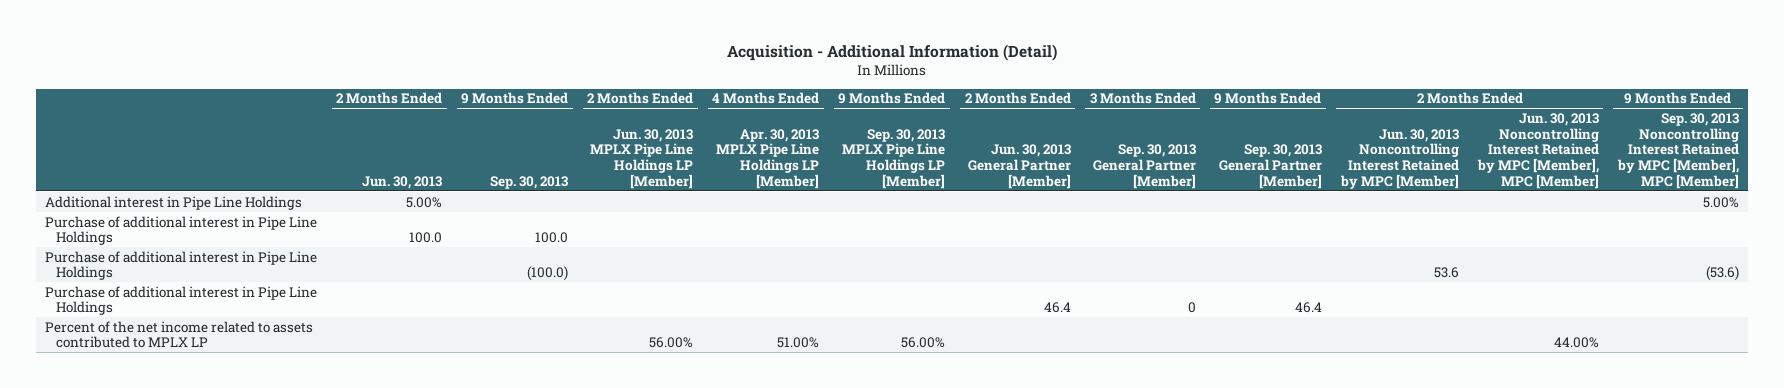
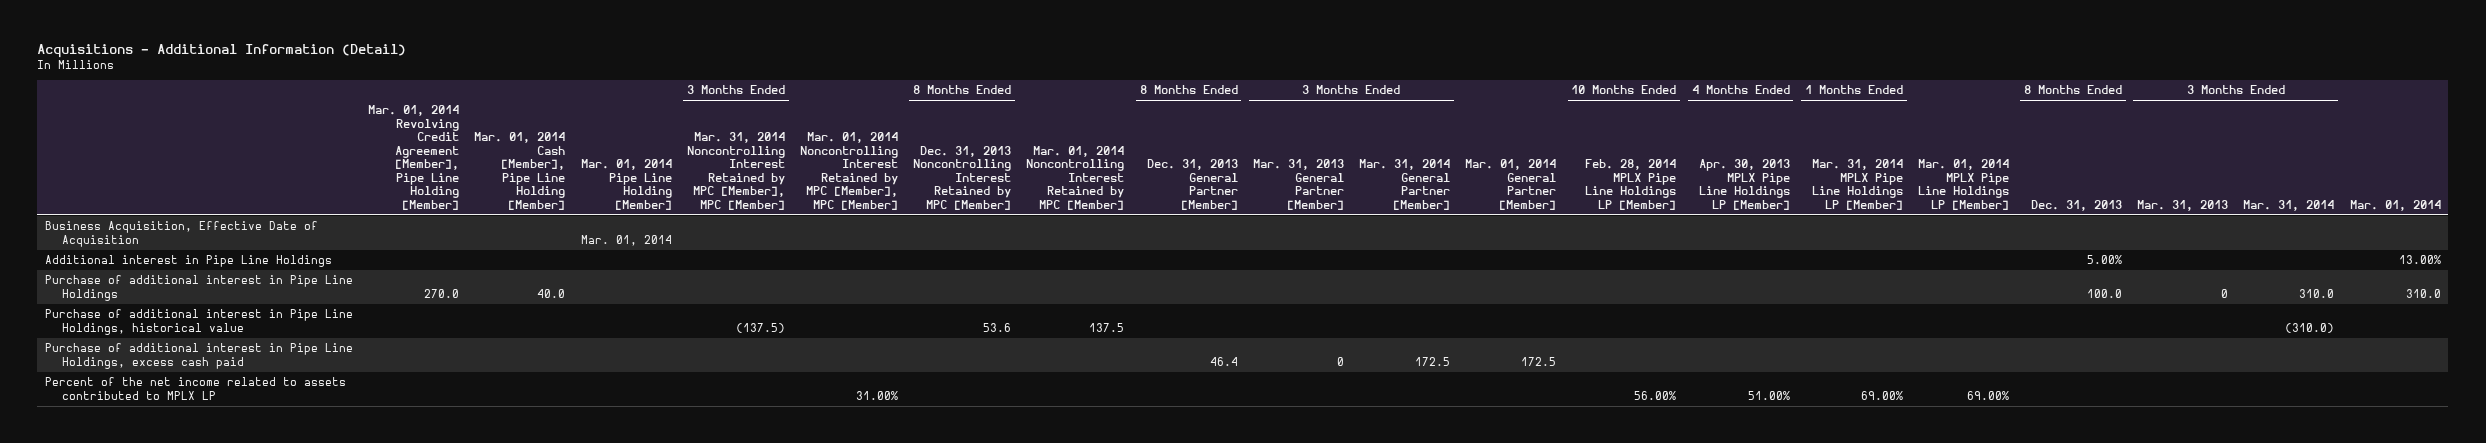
- Acquisition - Additional Information (Detail)
+ Acquisitions - Additional Information (Detail)
- | 2 Months Ended Jun. 30, 2013 | 9 Months Ended Sep. 30, 2013 | 2 Months Ended Jun. 30, 2013 MPLX Pipe Line Holdings LP [Member] | 4 Months Ended Apr. 30, 2013 MPLX Pipe Line Holdings LP [Member] | 9 Months Ended Sep. 30, 2013 MPLX Pipe Line Holdings LP [Member] | 2 Months Ended Jun. 30, 2013 General Partner [Member] | 3 Months Ended Sep. 30, 2013 General Partner [Member] | 9 Months Ended Sep. 30, 2013 General Partner [Member] | 2 Months Ended Jun. 30, 2013 Noncontrolling Interest Retained by MPC [Member] | 2 Months Ended Jun. 30, 2013 Noncontrolling Interest Retained by MPC [Member], MPC [Member] | 9 Months Ended Sep. 30, 2013 Noncontrolling Interest Retained by MPC [Member], MPC [Member]
+ | Mar. 01, 2014 Revolving Credit Agreement [Member], Pipe Line Holding [Member] | Mar. 01, 2014 Cash [Member], Pipe Line Holding [Member] | Mar. 01, 2014 Pipe Line Holding [Member] | 3 Months Ended Mar. 31, 2014 Noncontrolling Interest Retained by MPC [Member], MPC [Member] | Mar. 01, 2014 Noncontrolling Interest Retained by MPC [Member], MPC [Member] | 8 Months Ended Dec. 31, 2013 Noncontrolling Interest Retained by MPC [Member] | Mar. 01, 2014 Noncontrolling Interest Retained by MPC [Member] | 8 Months Ended Dec. 31, 2013 General Partner [Member] | 3 Months Ended Mar. 31, 2013 General Partner [Member] | 3 Months Ended Mar. 31, 2014 General Partner [Member] | Mar. 01, 2014 General Partner [Member] | 10 Months Ended Feb. 28, 2014 MPLX Pipe Line Holdings LP [Member] | 4 Months Ended Apr. 30, 2013 MPLX Pipe Line Holdings LP [Member] | 1 Months Ended Mar. 31, 2014 MPLX Pipe Line Holdings LP [Member] | Mar. 01, 2014 MPLX Pipe Line Holdings LP [Member] | 8 Months Ended Dec. 31, 2013 | 3 Months Ended Mar. 31, 2013 | 3 Months Ended Mar. 31, 2014 | Mar. 01, 2014
+ Business Acquisition, Effective Date of Acquisition | | | Mar. 01, 2014 | | | | | | | | | | | | | | | |
- Purchase of additional interest in Pipe Line Holdings | | (100.0) | | | | | | | 53.6 | | (53.6)
- Purchase of additional interest in Pipe Line Holdings | | | | | | 46.4 | 0 | 46.4 | | |
+ Purchase of additional interest in Pipe Line Holdings, historical value | | | | (137.5) | | 53.6 | 137.5 | | | | | | | | | | | (310.0) |
+ Purchase of additional interest in Pipe Line Holdings, excess cash paid | | | | | | | | 46.4 | 0 | 172.5 | 172.5 | | | | | | | |

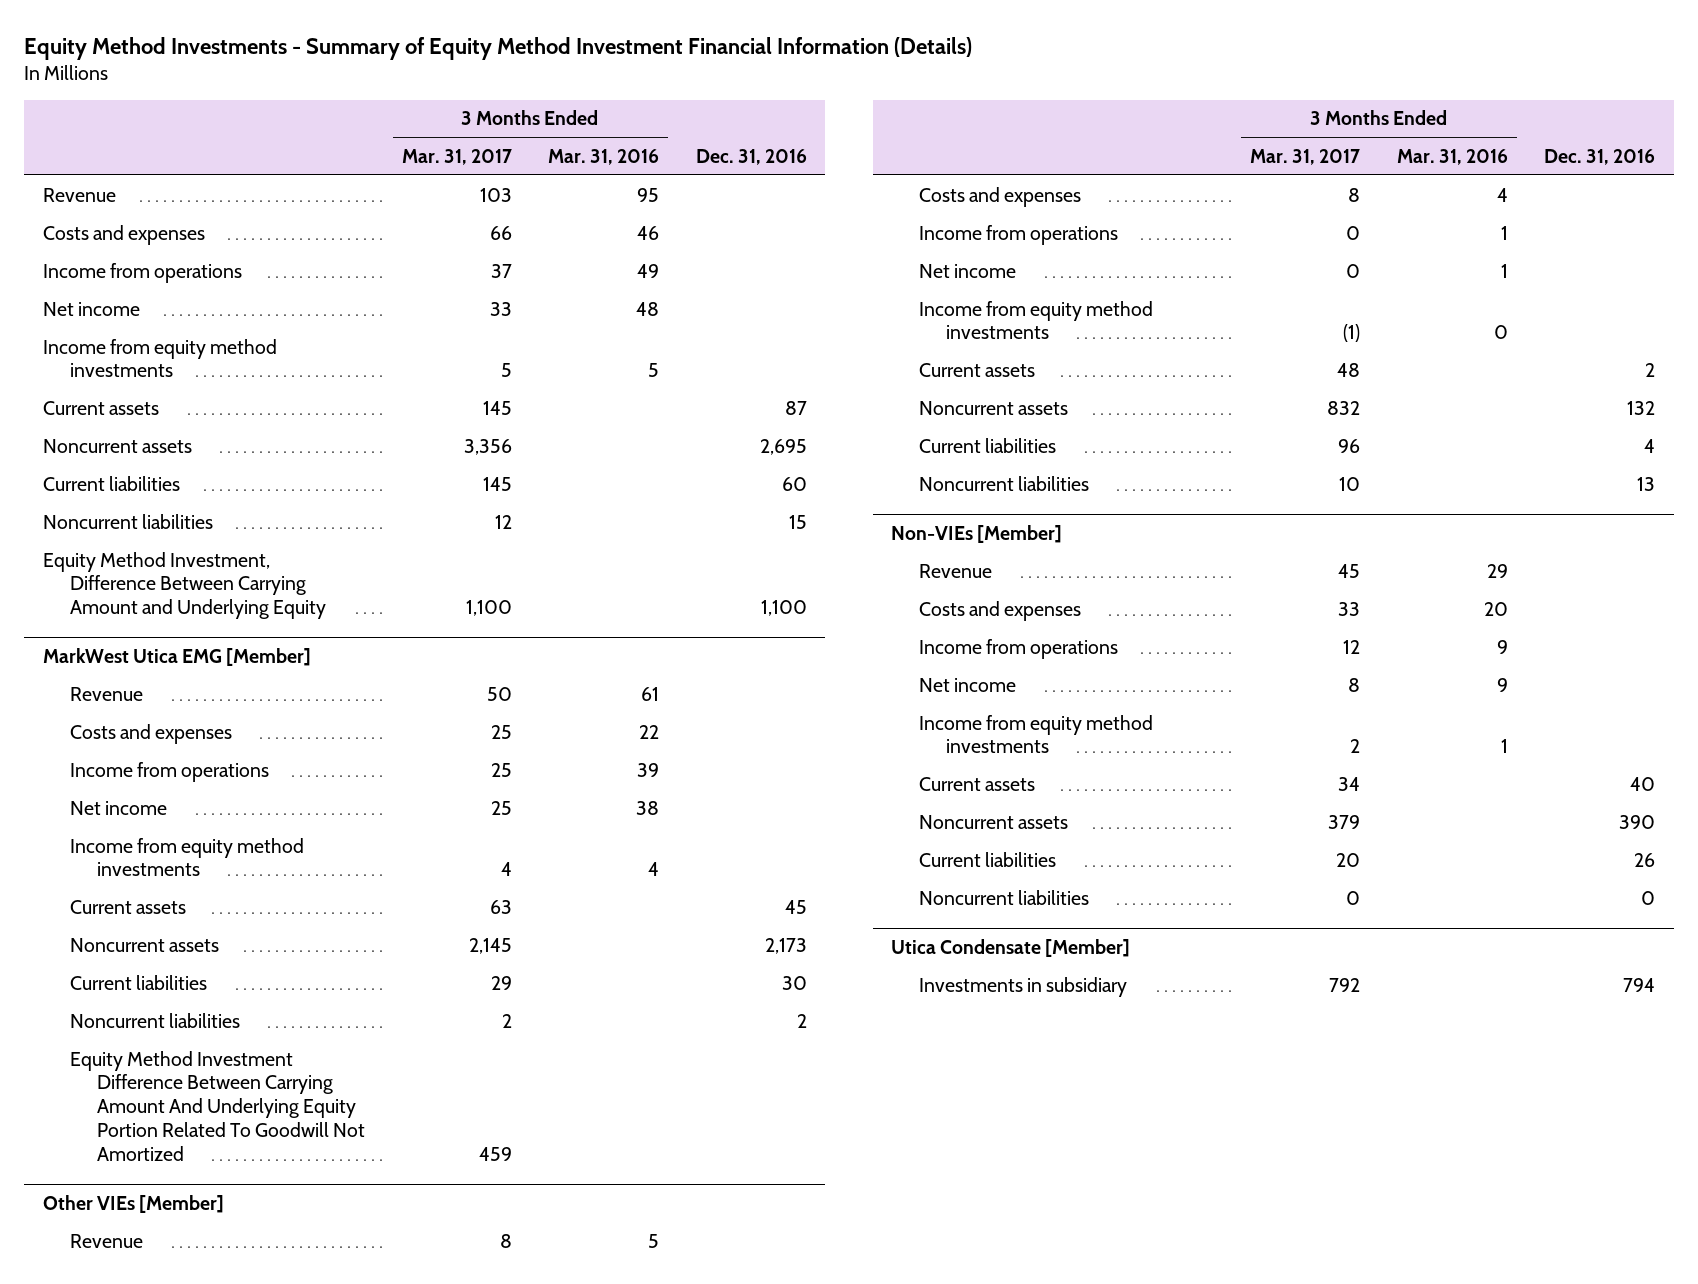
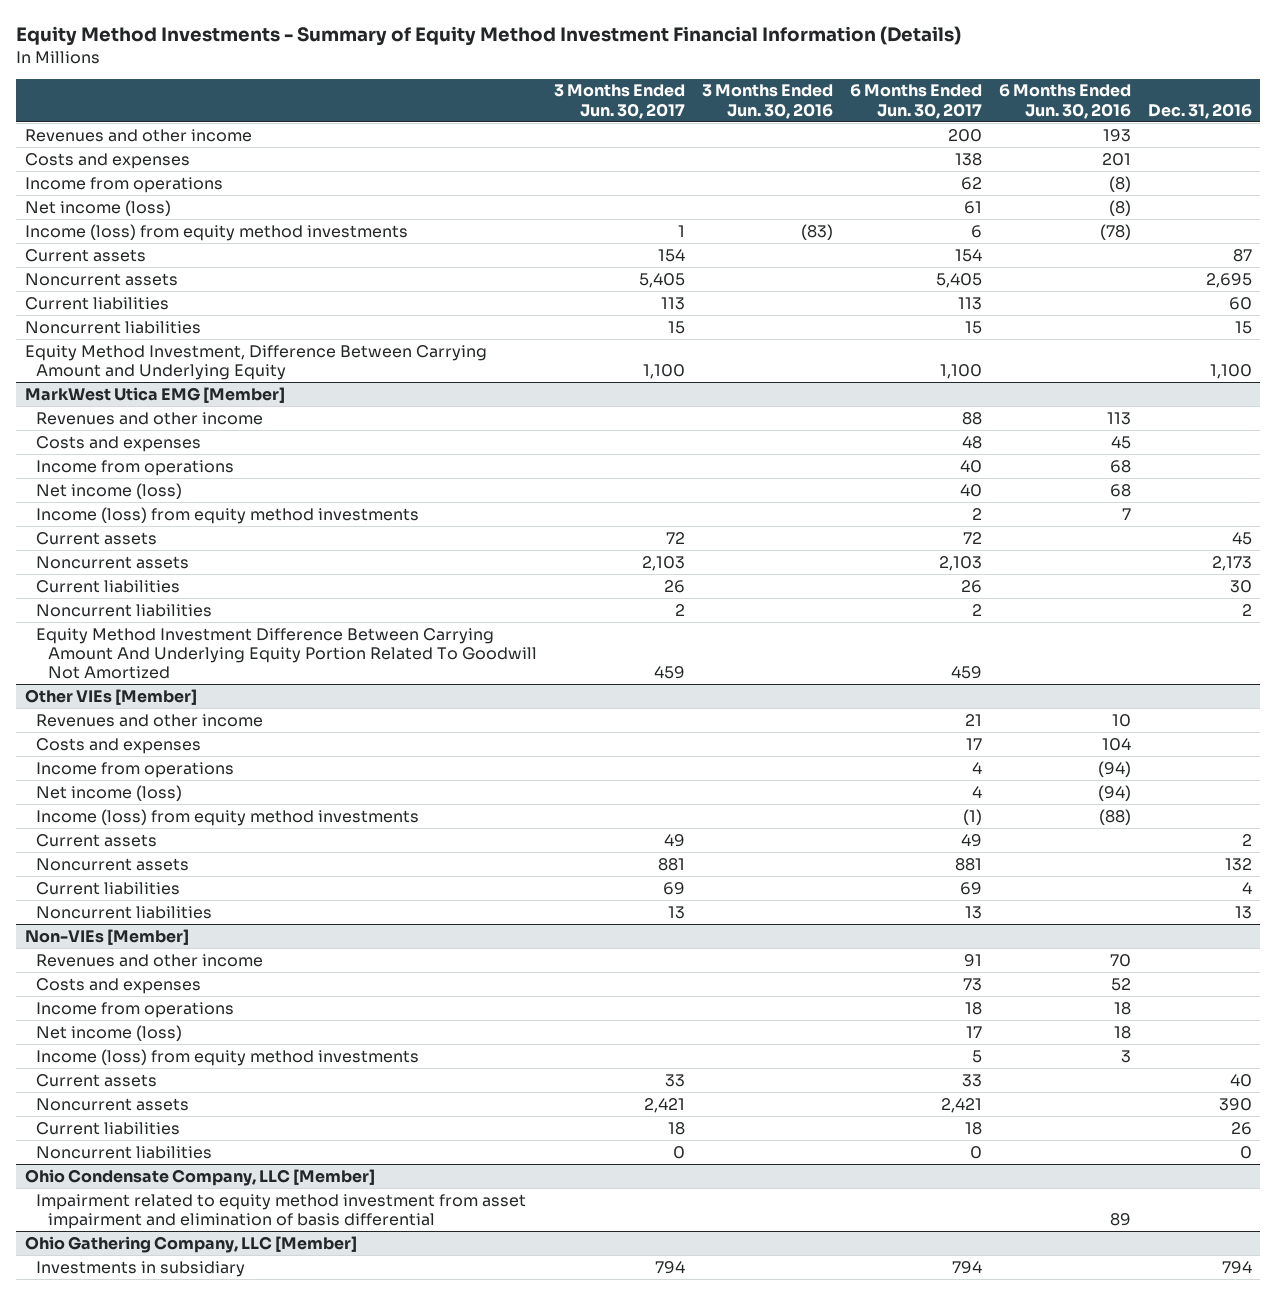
- | 3 Months Ended Mar. 31, 2017 | 3 Months Ended Mar. 31, 2016 | Dec. 31, 2016
+ | 3 Months Ended Jun. 30, 2017 | 3 Months Ended Jun. 30, 2016 | 6 Months Ended Jun. 30, 2017 | 6 Months Ended Jun. 30, 2016 | Dec. 31, 2016
- Revenue | 103 | 95 |
+ Revenues and other income | | | 200 | 193 |
- Net income | 33 | 48 |
- Income from equity method investments | 5 | 5 |
+ Net income (loss) | | | 61 | (8) |
+ Income (loss) from equity method investments | 1 | (83) | 6 | (78) |
@ MarkWest Utica EMG [Member]
- Revenue | 50 | 61 |
+ Revenues and other income | | | 88 | 113 |
- Net income | 25 | 38 |
- Income from equity method investments | 4 | 4 |
+ Net income (loss) | | | 40 | 68 |
+ Income (loss) from equity method investments | | | 2 | 7 |
@ Other VIEs [Member]
- Revenue | 8 | 5 |
+ Revenues and other income | | | 21 | 10 |
- Net income | 0 | 1 |
- Income from equity method investments | (1) | 0 |
+ Net income (loss) | | | 4 | (94) |
+ Income (loss) from equity method investments | | | (1) | (88) |
@ Non-VIEs [Member]
- Revenue | 45 | 29 |
+ Revenues and other income | | | 91 | 70 |
- Net income | 8 | 9 |
- Income from equity method investments | 2 | 1 |
+ Net income (loss) | | | 17 | 18 |
+ Income (loss) from equity method investments | | | 5 | 3 |
- Utica Condensate [Member]
+ Ohio Condensate Company, LLC [Member]
+ Impairment related to equity method investment from asset impairment and elimination of basis differential | | | | 89 |
+ Ohio Gathering Company, LLC [Member]

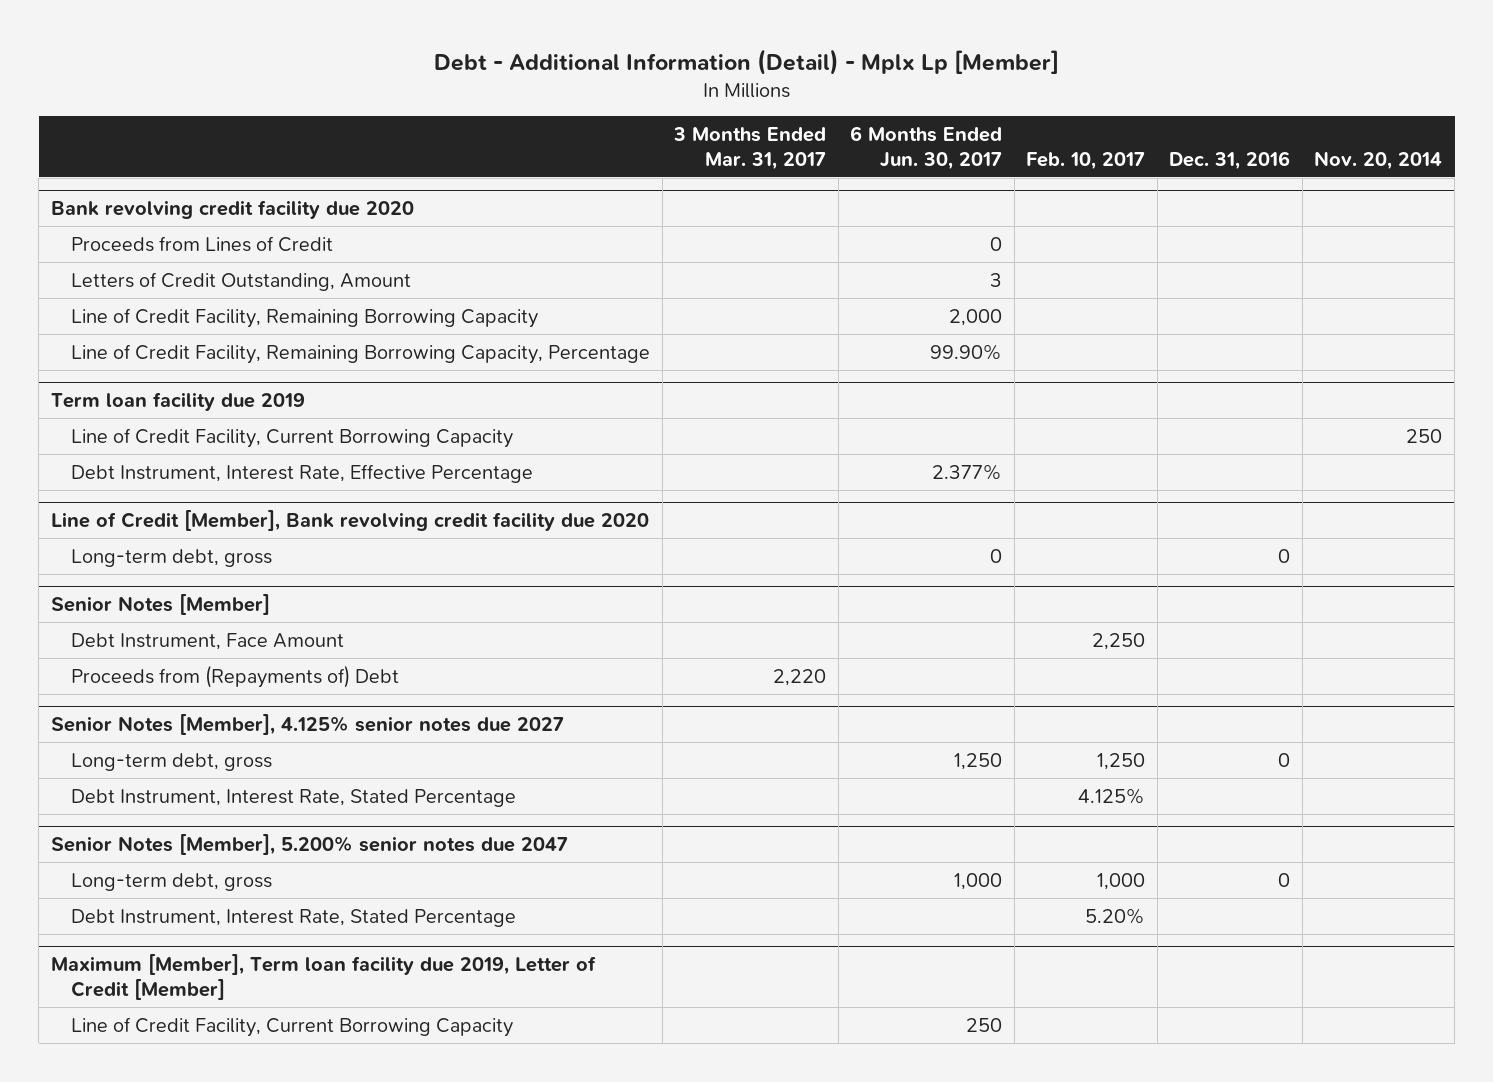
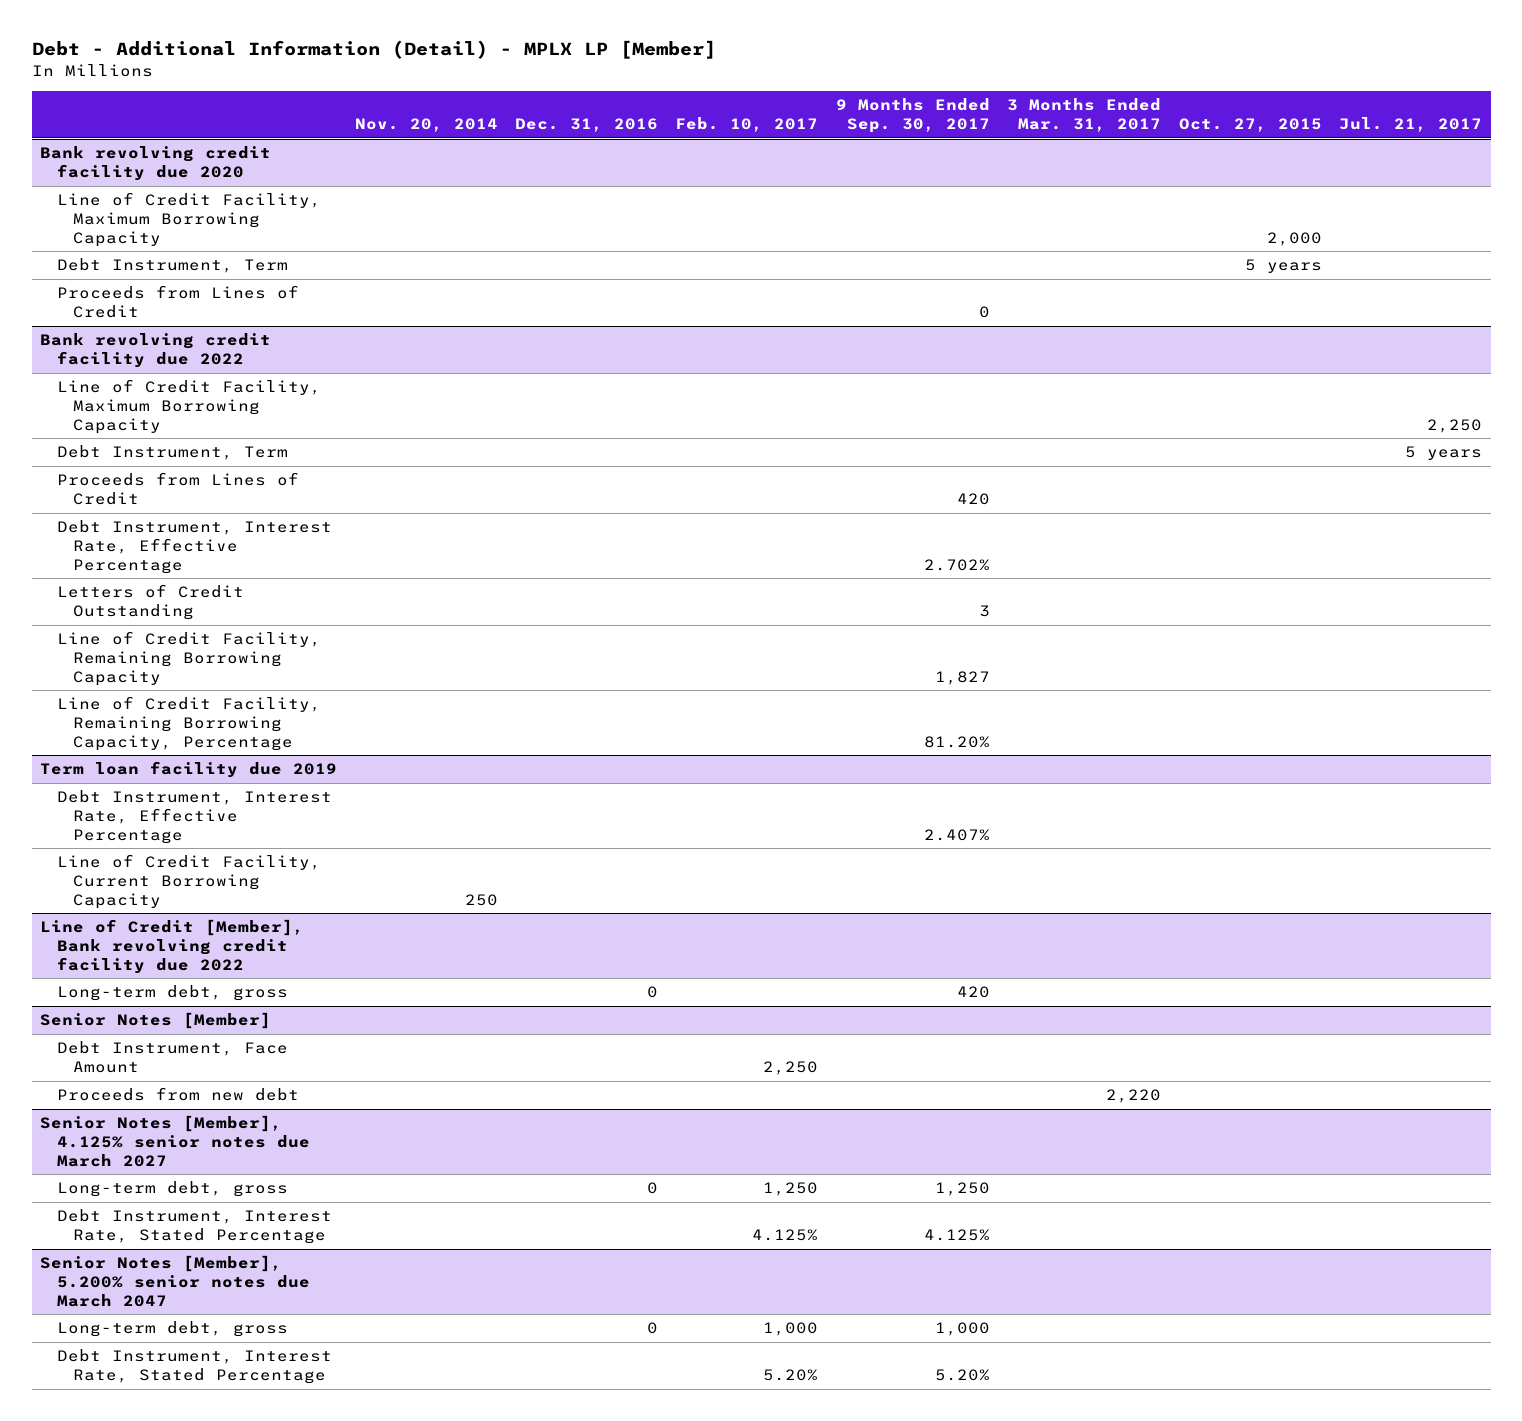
- Debt - Additional Information (Detail) - Mplx Lp [Member]
+ Debt - Additional Information (Detail) - MPLX LP [Member]
- | 3 Months Ended Mar. 31, 2017 | 6 Months Ended Jun. 30, 2017 | Feb. 10, 2017 | Dec. 31, 2016 | Nov. 20, 2014
+ | Nov. 20, 2014 | Dec. 31, 2016 | Feb. 10, 2017 | 9 Months Ended Sep. 30, 2017 | 3 Months Ended Mar. 31, 2017 | Oct. 27, 2015 | Jul. 21, 2017
@ Bank revolving credit facility due 2020
+ Line of Credit Facility, Maximum Borrowing Capacity | | | | | | 2,000 |
+ Debt Instrument, Term | | | | | | 5 years |
- Letters of Credit Outstanding, Amount | | 3 | | |
- Line of Credit Facility, Remaining Borrowing Capacity | | 2,000 | | |
- Line of Credit Facility, Remaining Borrowing Capacity, Percentage | | 99.90% | | |
+ Bank revolving credit facility due 2022
+ Line of Credit Facility, Maximum Borrowing Capacity | | | | | | | 2,250
+ Debt Instrument, Term | | | | | | | 5 years
+ Proceeds from Lines of Credit | | | | 420 | | |
+ Debt Instrument, Interest Rate, Effective Percentage | | | | 2.702% | | |
+ Letters of Credit Outstanding | | | | 3 | | |
+ Line of Credit Facility, Remaining Borrowing Capacity | | | | 1,827 | | |
+ Line of Credit Facility, Remaining Borrowing Capacity, Percentage | | | | 81.20% | | |
- Line of Credit [Member], Bank revolving credit facility due 2020
@ Term loan facility due 2019
moved down: Line of Credit Facility, Current Borrowing Capacity | 250 | | | | | |
+ Line of Credit [Member], Bank revolving credit facility due 2022
@ Senior Notes [Member]
- Proceeds from (Repayments of) Debt | 2,220 | | | |
- Senior Notes [Member], 4.125% senior notes due 2027
@ Senior Notes [Member]
+ Proceeds from new debt | | | | | 2,220 | |
+ Senior Notes [Member], 4.125% senior notes due March 2027
- Senior Notes [Member], 5.200% senior notes due 2047
+ Senior Notes [Member], 5.200% senior notes due March 2047
- Maximum [Member], Term loan facility due 2019, Letter of Credit [Member]
- Line of Credit Facility, Current Borrowing Capacity | | 250 | | |

